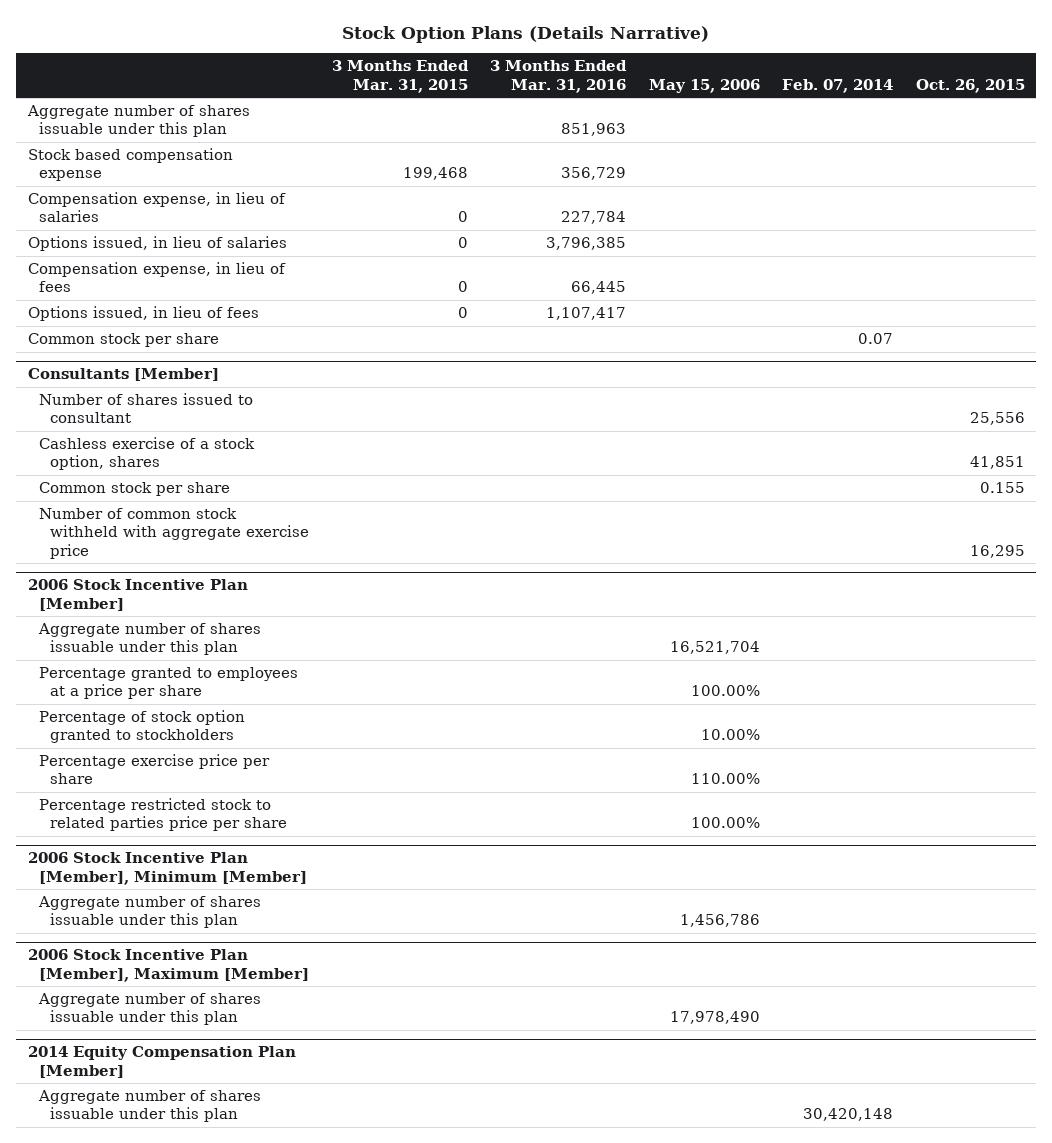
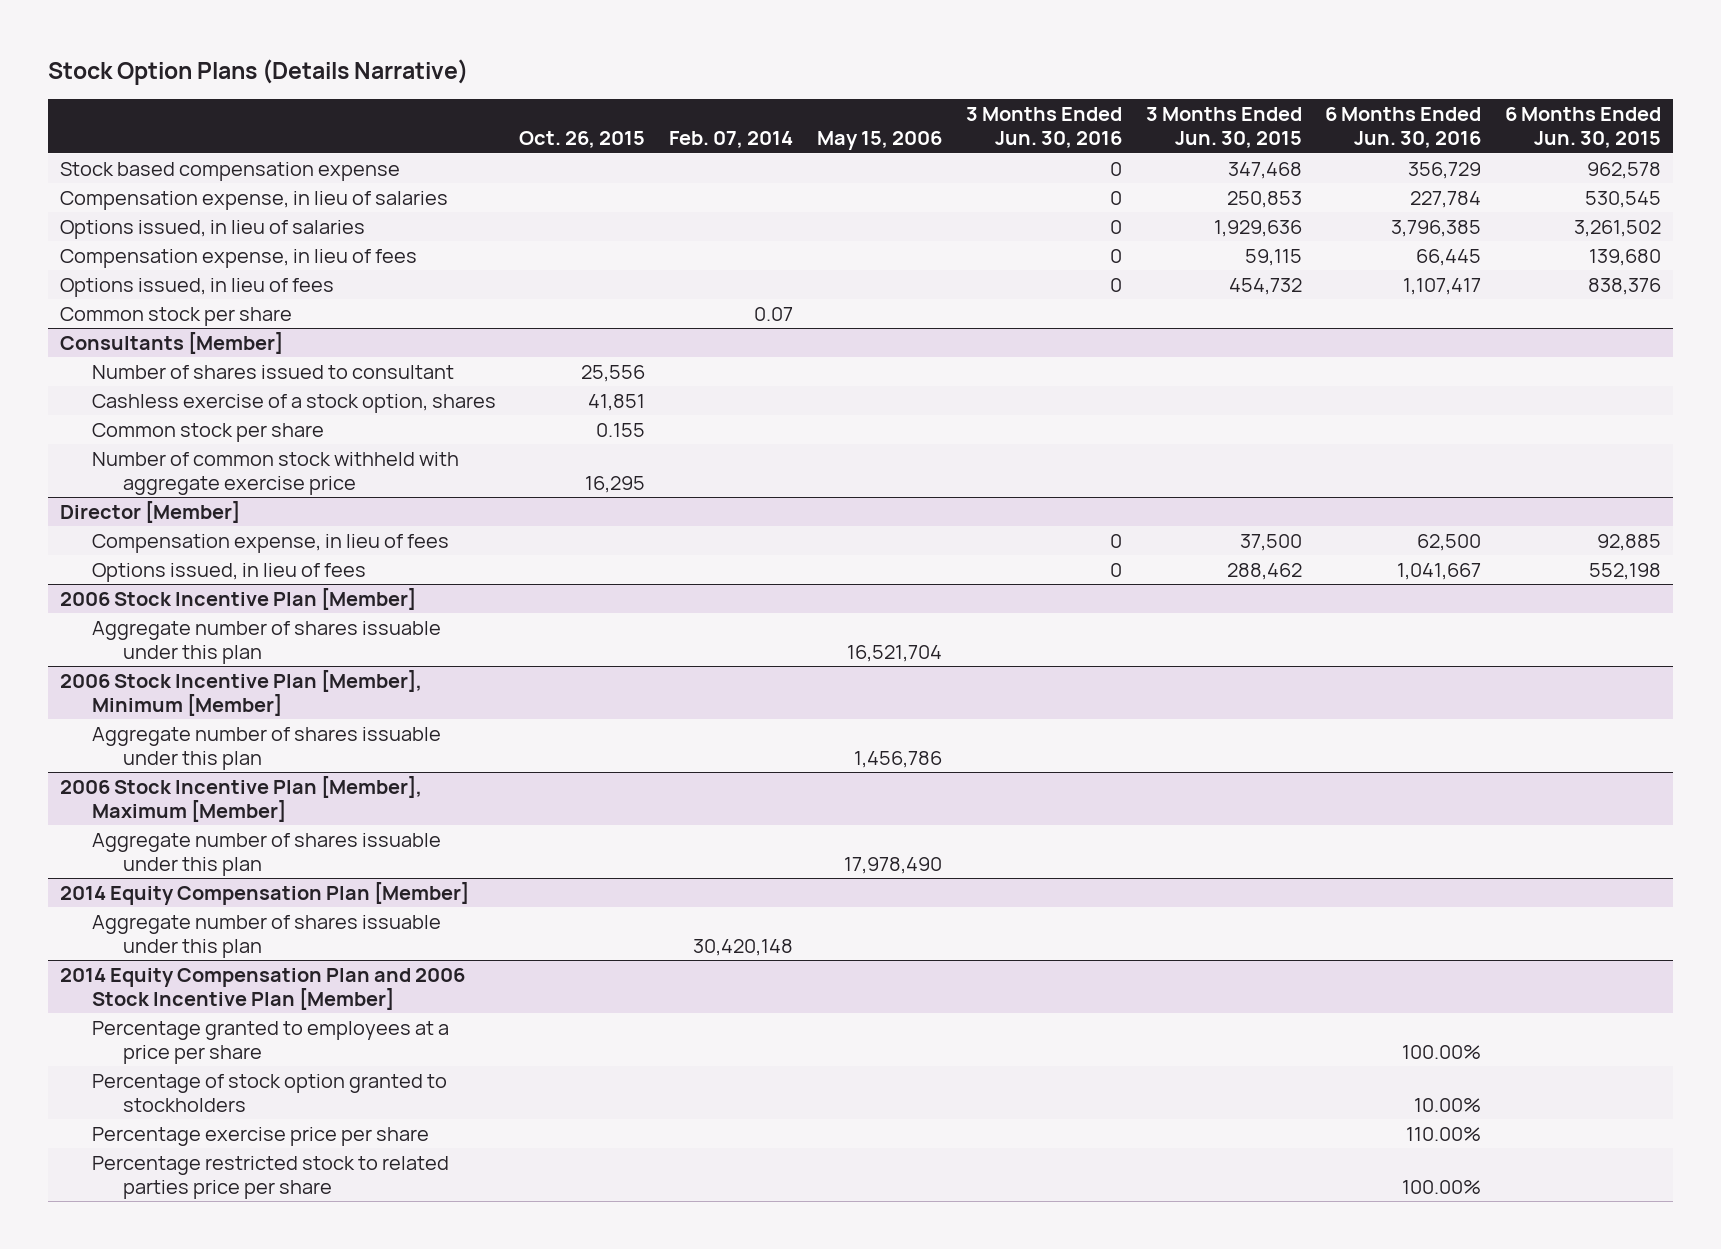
- | 3 Months Ended Mar. 31, 2015 | 3 Months Ended Mar. 31, 2016 | May 15, 2006 | Feb. 07, 2014 | Oct. 26, 2015
+ | Oct. 26, 2015 | Feb. 07, 2014 | May 15, 2006 | 3 Months Ended Jun. 30, 2016 | 3 Months Ended Jun. 30, 2015 | 6 Months Ended Jun. 30, 2016 | 6 Months Ended Jun. 30, 2015
- Aggregate number of shares issuable under this plan | | 851,963 | | |
+ Director [Member]
+ Compensation expense, in lieu of fees | | | | 0 | 37,500 | 62,500 | 92,885
+ Options issued, in lieu of fees | | | | 0 | 288,462 | 1,041,667 | 552,198
@ 2006 Stock Incentive Plan [Member]
- Percentage granted to employees at a price per share | | | 100.00% | |
- Percentage of stock option granted to stockholders | | | 10.00% | |
- Percentage exercise price per share | | | 110.00% | |
- Percentage restricted stock to related parties price per share | | | 100.00% | |
+ 2014 Equity Compensation Plan and 2006 Stock Incentive Plan [Member]
+ Percentage granted to employees at a price per share | | | | | | 100.00% |
+ Percentage of stock option granted to stockholders | | | | | | 10.00% |
+ Percentage exercise price per share | | | | | | 110.00% |
+ Percentage restricted stock to related parties price per share | | | | | | 100.00% |

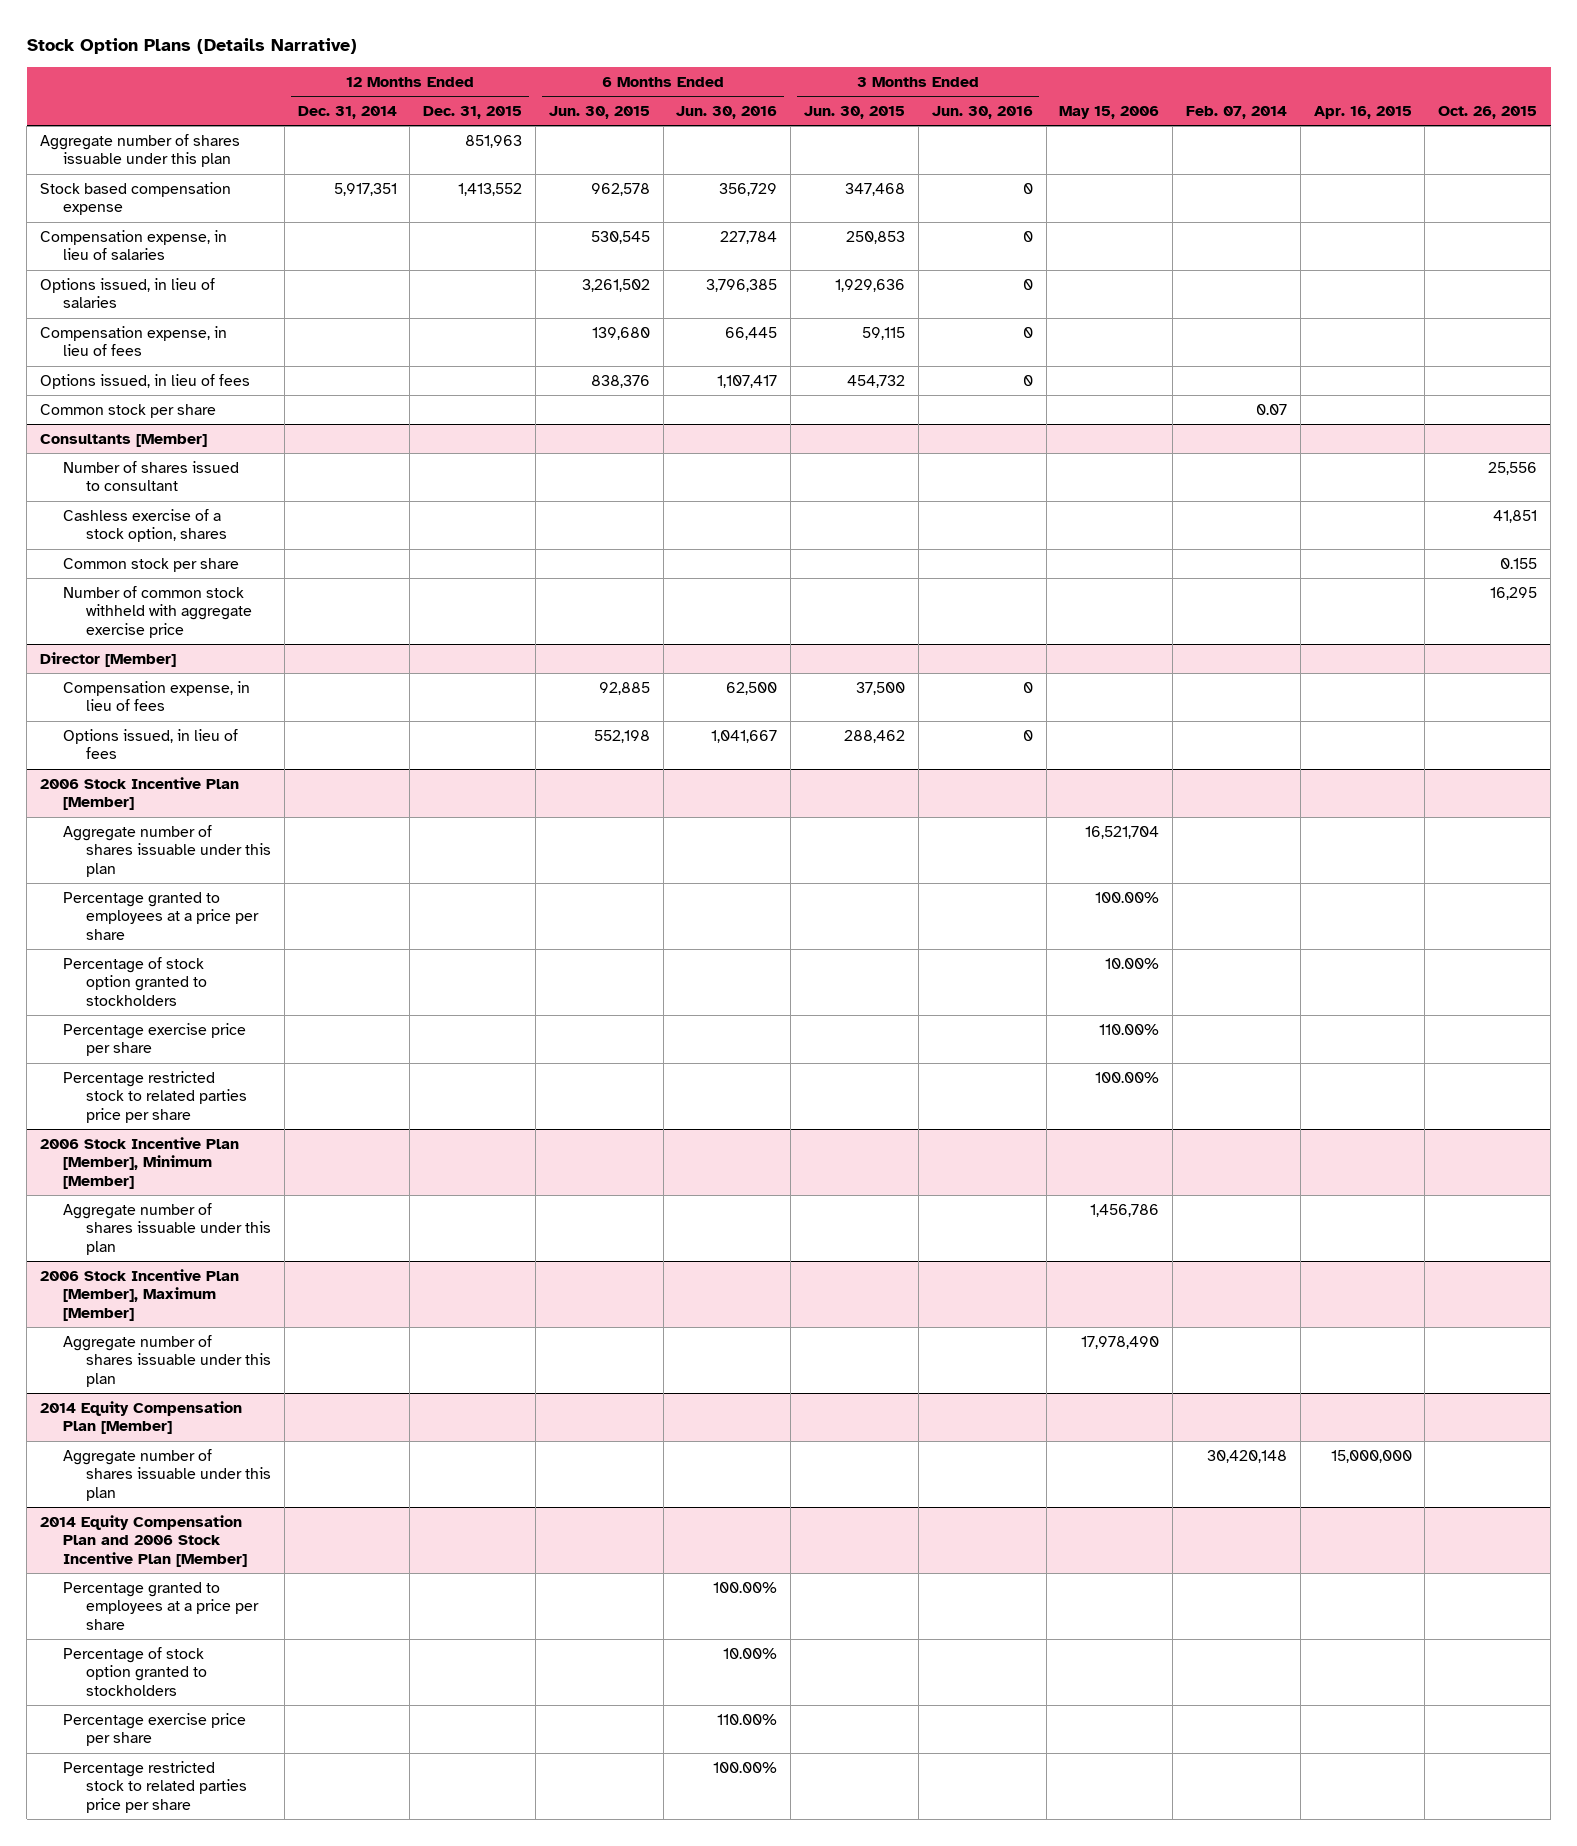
- | Oct. 26, 2015 | Feb. 07, 2014 | May 15, 2006 | 3 Months Ended Jun. 30, 2016 | 3 Months Ended Jun. 30, 2015 | 6 Months Ended Jun. 30, 2016 | 6 Months Ended Jun. 30, 2015
+ | 12 Months Ended Dec. 31, 2014 | 12 Months Ended Dec. 31, 2015 | 6 Months Ended Jun. 30, 2015 | 6 Months Ended Jun. 30, 2016 | 3 Months Ended Jun. 30, 2015 | 3 Months Ended Jun. 30, 2016 | May 15, 2006 | Feb. 07, 2014 | Apr. 16, 2015 | Oct. 26, 2015
+ Aggregate number of shares issuable under this plan | | 851,963 | | | | | | | |
@ 2006 Stock Incentive Plan [Member]
+ Percentage granted to employees at a price per share | | | | | | | 100.00% | | |
+ Percentage of stock option granted to stockholders | | | | | | | 10.00% | | |
+ Percentage exercise price per share | | | | | | | 110.00% | | |
+ Percentage restricted stock to related parties price per share | | | | | | | 100.00% | | |

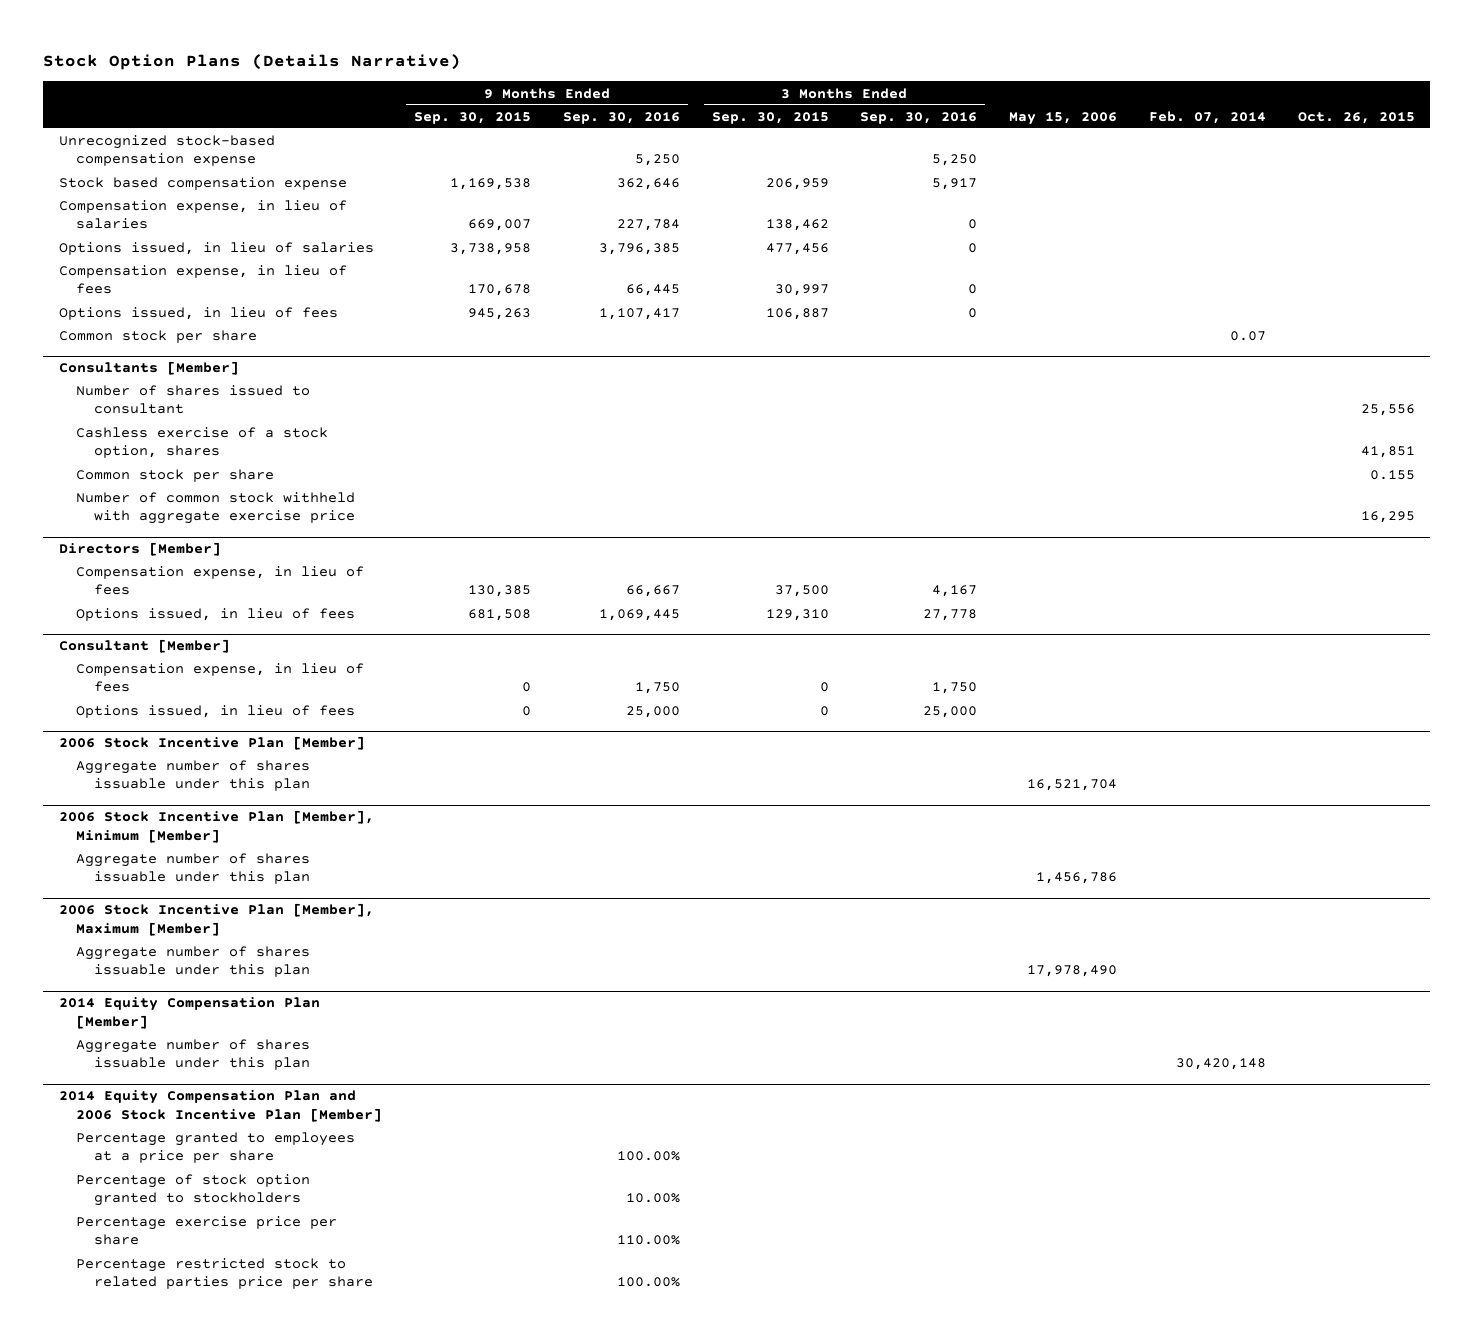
- | 12 Months Ended Dec. 31, 2014 | 12 Months Ended Dec. 31, 2015 | 6 Months Ended Jun. 30, 2015 | 6 Months Ended Jun. 30, 2016 | 3 Months Ended Jun. 30, 2015 | 3 Months Ended Jun. 30, 2016 | May 15, 2006 | Feb. 07, 2014 | Apr. 16, 2015 | Oct. 26, 2015
+ | 9 Months Ended Sep. 30, 2015 | 9 Months Ended Sep. 30, 2016 | 3 Months Ended Sep. 30, 2015 | 3 Months Ended Sep. 30, 2016 | May 15, 2006 | Feb. 07, 2014 | Oct. 26, 2015
- Aggregate number of shares issuable under this plan | | 851,963 | | | | | | | |
+ Unrecognized stock-based compensation expense | | 5,250 | | 5,250 | | |
- Director [Member]
+ Directors [Member]
+ Consultant [Member]
+ Compensation expense, in lieu of fees | 0 | 1,750 | 0 | 1,750 | | |
+ Options issued, in lieu of fees | 0 | 25,000 | 0 | 25,000 | | |
@ 2006 Stock Incentive Plan [Member]
- Percentage granted to employees at a price per share | | | | | | | 100.00% | | |
- Percentage of stock option granted to stockholders | | | | | | | 10.00% | | |
- Percentage exercise price per share | | | | | | | 110.00% | | |
- Percentage restricted stock to related parties price per share | | | | | | | 100.00% | | |

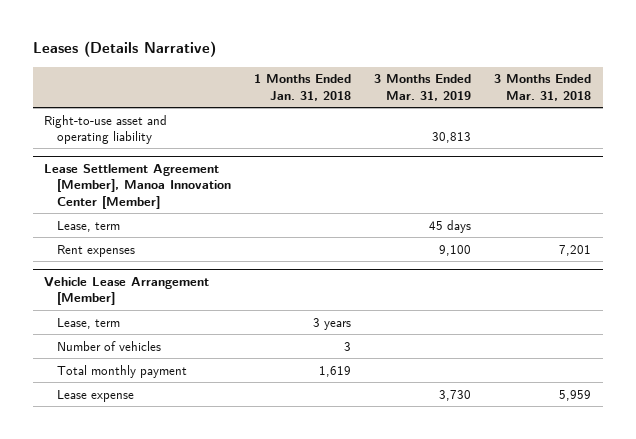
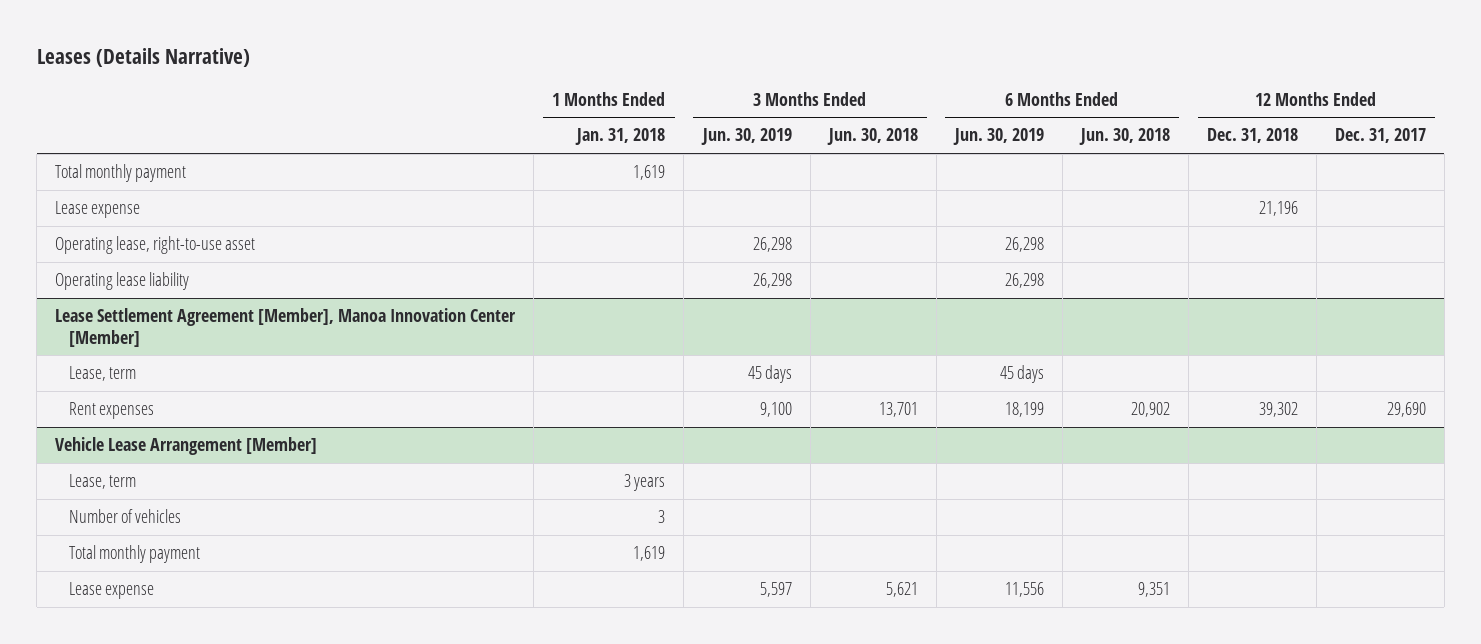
- | 1 Months Ended Jan. 31, 2018 | 3 Months Ended Mar. 31, 2019 | 3 Months Ended Mar. 31, 2018
+ | 1 Months Ended Jan. 31, 2018 | 3 Months Ended Jun. 30, 2019 | 3 Months Ended Jun. 30, 2018 | 6 Months Ended Jun. 30, 2019 | 6 Months Ended Jun. 30, 2018 | 12 Months Ended Dec. 31, 2018 | 12 Months Ended Dec. 31, 2017
- Right-to-use asset and operating liability | | 30,813 |
+ Total monthly payment | 1,619 | | | | | |
+ Lease expense | | | | | | 21,196 |
+ Operating lease, right-to-use asset | | 26,298 | | 26,298 | | |
+ Operating lease liability | | 26,298 | | 26,298 | | |

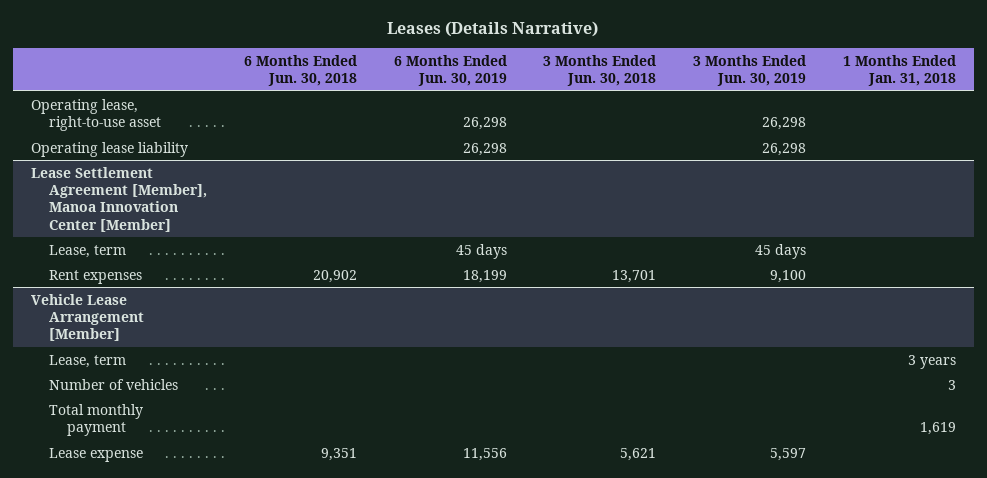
- | 1 Months Ended Jan. 31, 2018 | 3 Months Ended Jun. 30, 2019 | 3 Months Ended Jun. 30, 2018 | 6 Months Ended Jun. 30, 2019 | 6 Months Ended Jun. 30, 2018 | 12 Months Ended Dec. 31, 2018 | 12 Months Ended Dec. 31, 2017
+ | 6 Months Ended Jun. 30, 2018 | 6 Months Ended Jun. 30, 2019 | 3 Months Ended Jun. 30, 2018 | 3 Months Ended Jun. 30, 2019 | 1 Months Ended Jan. 31, 2018
- Total monthly payment | 1,619 | | | | | |
- Lease expense | | | | | | 21,196 |

